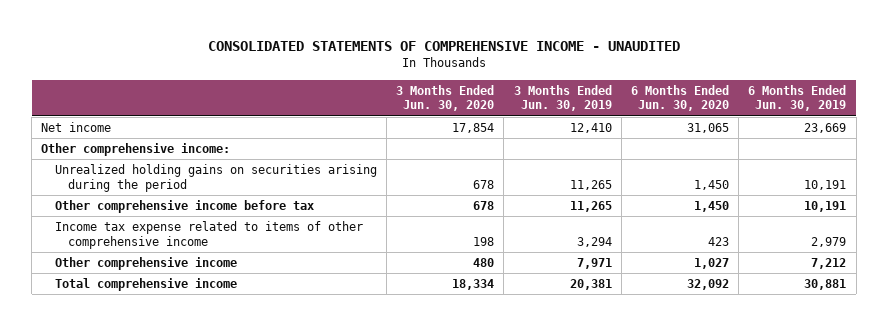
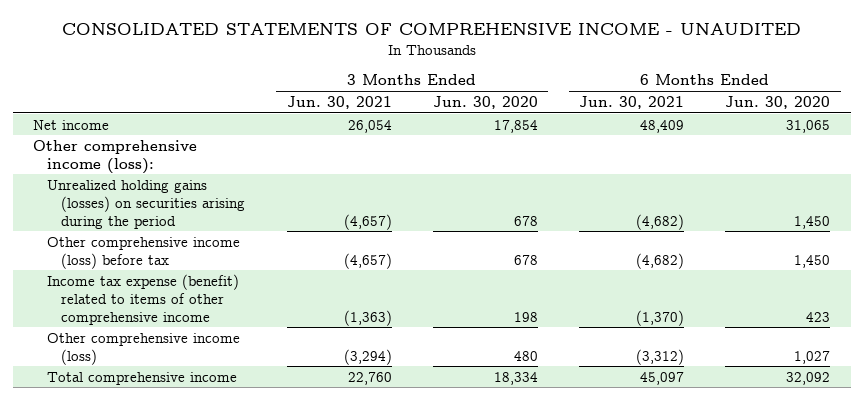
- | 3 Months Ended Jun. 30, 2020 | 3 Months Ended Jun. 30, 2019 | 6 Months Ended Jun. 30, 2020 | 6 Months Ended Jun. 30, 2019
+ | 3 Months Ended Jun. 30, 2021 | 3 Months Ended Jun. 30, 2020 | 6 Months Ended Jun. 30, 2021 | 6 Months Ended Jun. 30, 2020
- Other comprehensive income:
- Unrealized holding gains on securities arising during the period | 678 | 11,265 | 1,450 | 10,191
- Other comprehensive income before tax | 678 | 11,265 | 1,450 | 10,191
- Income tax expense related to items of other comprehensive income | 198 | 3,294 | 423 | 2,979
- Other comprehensive income | 480 | 7,971 | 1,027 | 7,212
+ Other comprehensive income (loss):
+ Unrealized holding gains (losses) on securities arising during the period | (4,657) | 678 | (4,682) | 1,450
+ Other comprehensive income (loss) before tax | (4,657) | 678 | (4,682) | 1,450
+ Income tax expense (benefit) related to items of other comprehensive income | (1,363) | 198 | (1,370) | 423
+ Other comprehensive income (loss) | (3,294) | 480 | (3,312) | 1,027

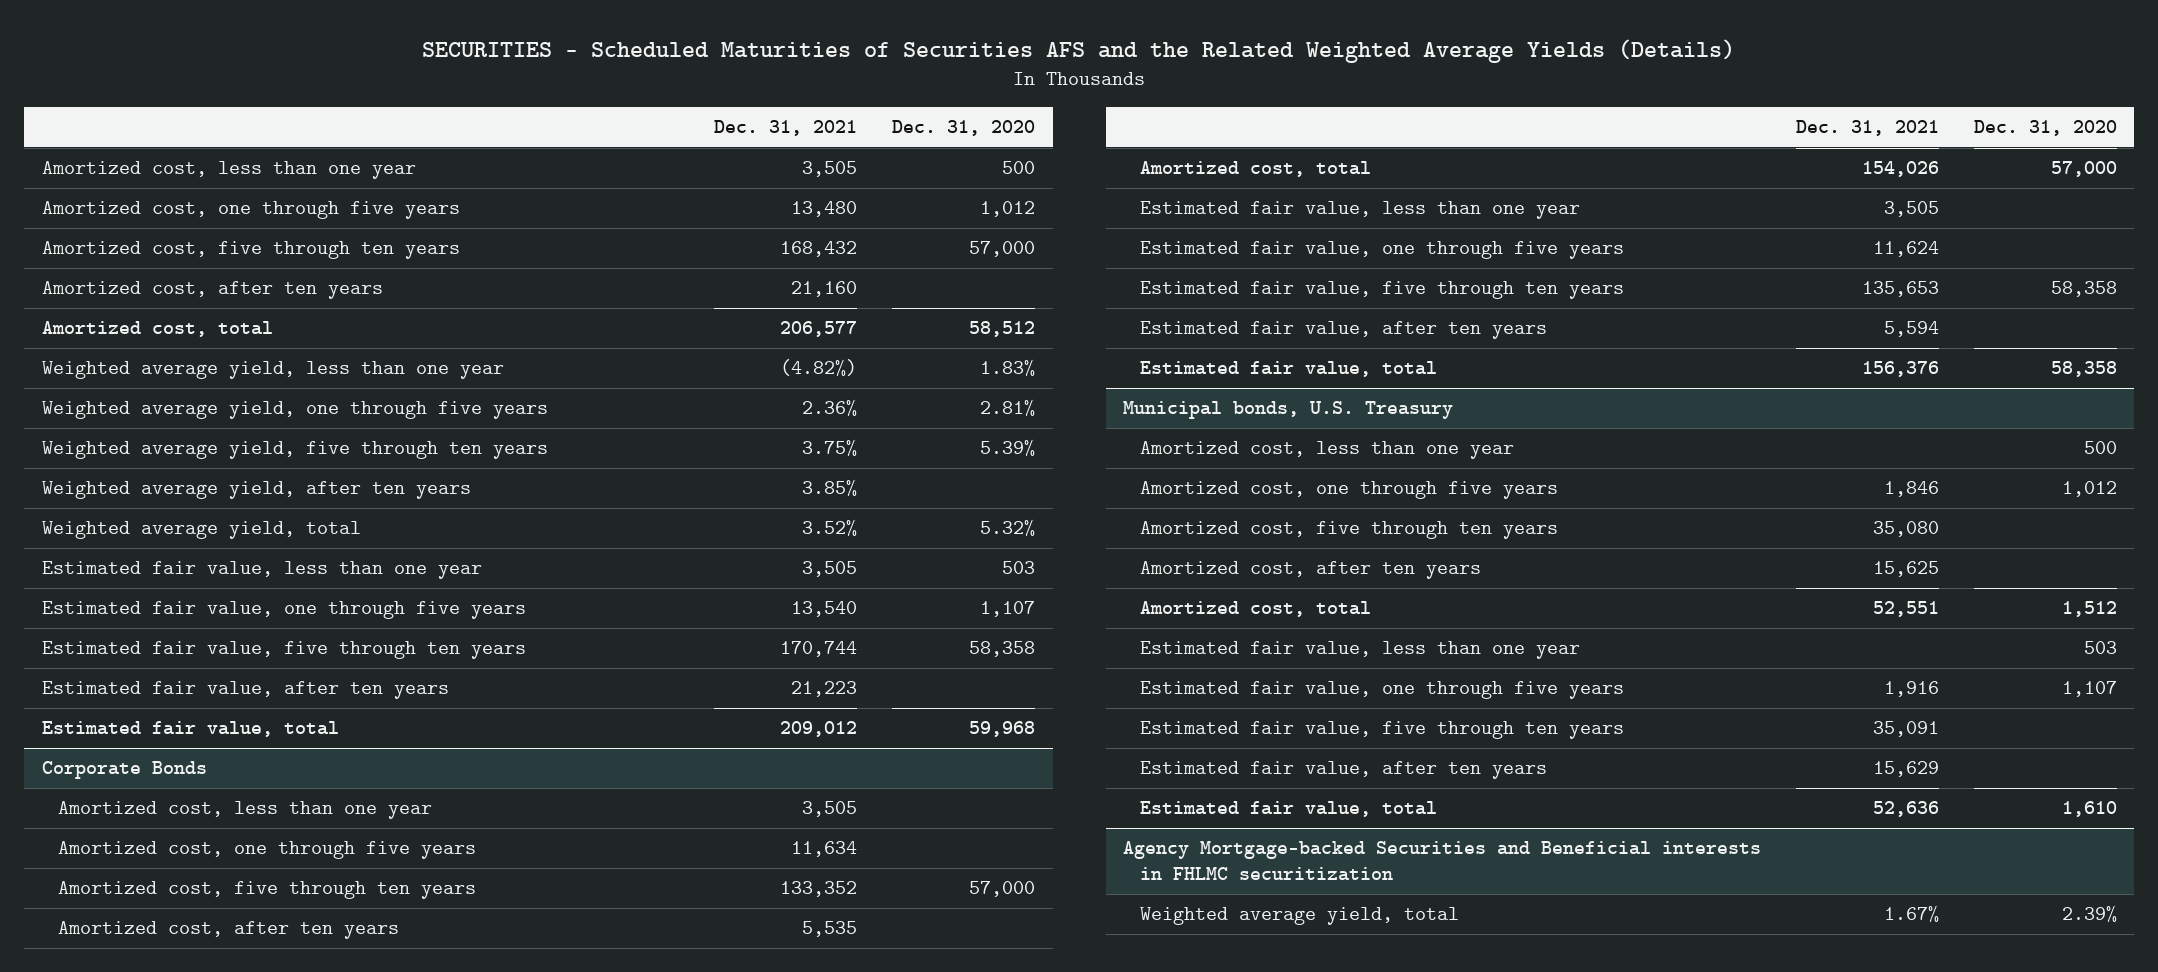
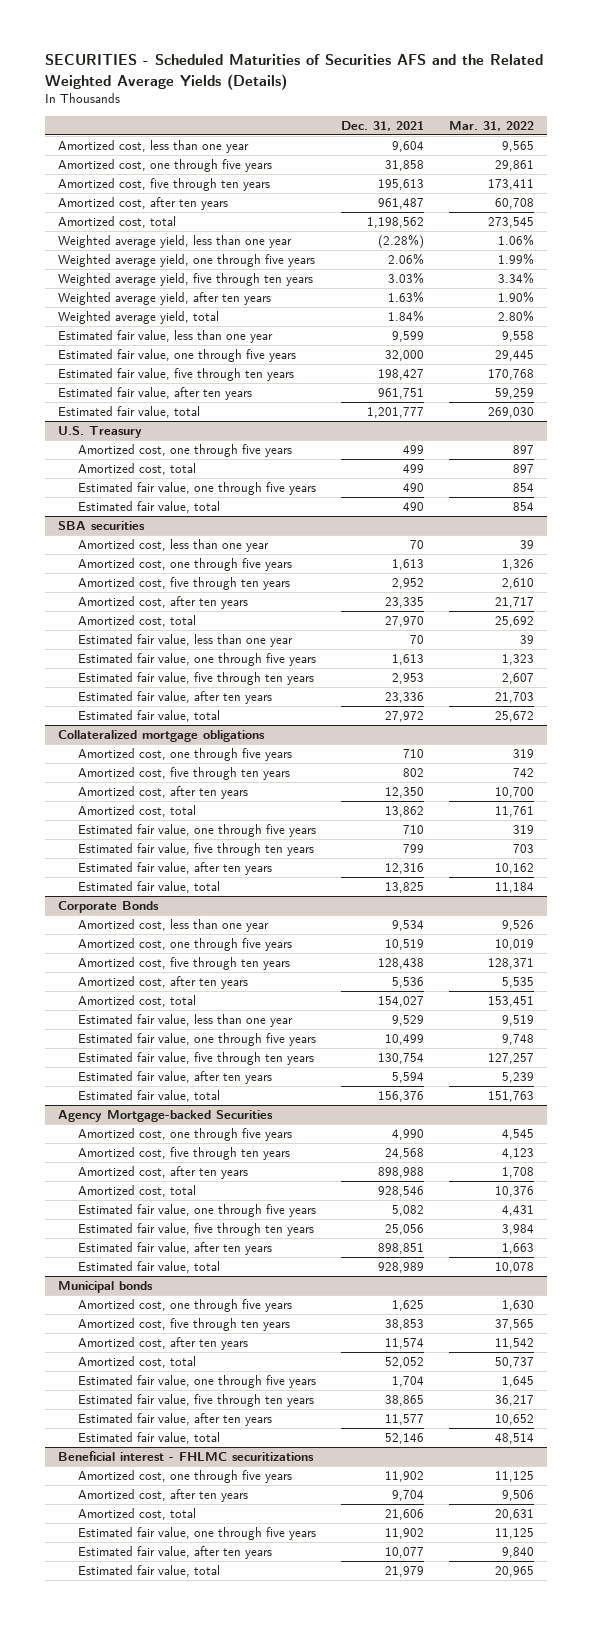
- | Dec. 31, 2021 | Dec. 31, 2020
+ | Dec. 31, 2021 | Mar. 31, 2022
- Amortized cost, less than one year | 3,505 | 500
- Amortized cost, one through five years | 13,480 | 1,012
- Amortized cost, five through ten years | 168,432 | 57,000
- Amortized cost, after ten years | 21,160 |
- Amortized cost, total | 206,577 | 58,512
- Weighted average yield, less than one year | (4.82%) | 1.83%
- Weighted average yield, one through five years | 2.36% | 2.81%
- Weighted average yield, five through ten years | 3.75% | 5.39%
- Weighted average yield, after ten years | 3.85% |
- Weighted average yield, total | 3.52% | 5.32%
- Estimated fair value, less than one year | 3,505 | 503
- Estimated fair value, one through five years | 13,540 | 1,107
- Estimated fair value, five through ten years | 170,744 | 58,358
- Estimated fair value, after ten years | 21,223 |
- Estimated fair value, total | 209,012 | 59,968
+ Amortized cost, less than one year | 9,604 | 9,565
+ Amortized cost, one through five years | 31,858 | 29,861
+ Amortized cost, five through ten years | 195,613 | 173,411
+ Amortized cost, after ten years | 961,487 | 60,708
+ Amortized cost, total | 1,198,562 | 273,545
+ Weighted average yield, less than one year | (2.28%) | 1.06%
+ Weighted average yield, one through five years | 2.06% | 1.99%
+ Weighted average yield, five through ten years | 3.03% | 3.34%
+ Weighted average yield, after ten years | 1.63% | 1.90%
+ Weighted average yield, total | 1.84% | 2.80%
+ Estimated fair value, less than one year | 9,599 | 9,558
+ Estimated fair value, one through five years | 32,000 | 29,445
+ Estimated fair value, five through ten years | 198,427 | 170,768
+ Estimated fair value, after ten years | 961,751 | 59,259
+ Estimated fair value, total | 1,201,777 | 269,030
+ U.S. Treasury
+ Amortized cost, one through five years | 499 | 897
+ Amortized cost, total | 499 | 897
+ Estimated fair value, one through five years | 490 | 854
+ Estimated fair value, total | 490 | 854
+ SBA securities
+ Amortized cost, less than one year | 70 | 39
+ Amortized cost, one through five years | 1,613 | 1,326
+ Amortized cost, five through ten years | 2,952 | 2,610
+ Amortized cost, after ten years | 23,335 | 21,717
+ Amortized cost, total | 27,970 | 25,692
+ Estimated fair value, less than one year | 70 | 39
+ Estimated fair value, one through five years | 1,613 | 1,323
+ Estimated fair value, five through ten years | 2,953 | 2,607
+ Estimated fair value, after ten years | 23,336 | 21,703
+ Estimated fair value, total | 27,972 | 25,672
+ Collateralized mortgage obligations
+ Amortized cost, one through five years | 710 | 319
+ Amortized cost, five through ten years | 802 | 742
+ Amortized cost, after ten years | 12,350 | 10,700
+ Amortized cost, total | 13,862 | 11,761
+ Estimated fair value, one through five years | 710 | 319
+ Estimated fair value, five through ten years | 799 | 703
+ Estimated fair value, after ten years | 12,316 | 10,162
+ Estimated fair value, total | 13,825 | 11,184
@ Corporate Bonds
- Amortized cost, less than one year | 3,505 |
- Amortized cost, one through five years | 11,634 |
- Amortized cost, five through ten years | 133,352 | 57,000
- Amortized cost, after ten years | 5,535 |
- Amortized cost, total | 154,026 | 57,000
- Estimated fair value, less than one year | 3,505 |
- Estimated fair value, one through five years | 11,624 |
- Estimated fair value, five through ten years | 135,653 | 58,358
+ Amortized cost, less than one year | 9,534 | 9,526
+ Amortized cost, one through five years | 10,519 | 10,019
+ Amortized cost, five through ten years | 128,438 | 128,371
+ Amortized cost, after ten years | 5,536 | 5,535
+ Amortized cost, total | 154,027 | 153,451
+ Estimated fair value, less than one year | 9,529 | 9,519
+ Estimated fair value, one through five years | 10,499 | 9,748
+ Estimated fair value, five through ten years | 130,754 | 127,257
- Municipal bonds, U.S. Treasury
- Amortized cost, less than one year | | 500
- Amortized cost, one through five years | 1,846 | 1,012
- Amortized cost, five through ten years | 35,080 |
- Amortized cost, after ten years | 15,625 |
- Amortized cost, total | 52,551 | 1,512
- Estimated fair value, less than one year | | 503
- Estimated fair value, one through five years | 1,916 | 1,107
- Estimated fair value, five through ten years | 35,091 |
- Estimated fair value, after ten years | 15,629 |
- Estimated fair value, total | 52,636 | 1,610
- Agency Mortgage-backed Securities and Beneficial interests in FHLMC securitization
- Weighted average yield, total | 1.67% | 2.39%
+ Agency Mortgage-backed Securities
+ Amortized cost, one through five years | 4,990 | 4,545
+ Amortized cost, five through ten years | 24,568 | 4,123
+ Amortized cost, after ten years | 898,988 | 1,708
+ Amortized cost, total | 928,546 | 10,376
+ Estimated fair value, one through five years | 5,082 | 4,431
+ Estimated fair value, five through ten years | 25,056 | 3,984
+ Estimated fair value, after ten years | 898,851 | 1,663
+ Estimated fair value, total | 928,989 | 10,078
+ Municipal bonds
+ Amortized cost, one through five years | 1,625 | 1,630
+ Amortized cost, five through ten years | 38,853 | 37,565
+ Amortized cost, after ten years | 11,574 | 11,542
+ Amortized cost, total | 52,052 | 50,737
+ Estimated fair value, one through five years | 1,704 | 1,645
+ Estimated fair value, five through ten years | 38,865 | 36,217
+ Estimated fair value, after ten years | 11,577 | 10,652
+ Estimated fair value, total | 52,146 | 48,514
+ Beneficial interest - FHLMC securitizations
+ Amortized cost, one through five years | 11,902 | 11,125
+ Amortized cost, after ten years | 9,704 | 9,506
+ Amortized cost, total | 21,606 | 20,631
+ Estimated fair value, one through five years | 11,902 | 11,125
+ Estimated fair value, after ten years | 10,077 | 9,840
+ Estimated fair value, total | 21,979 | 20,965

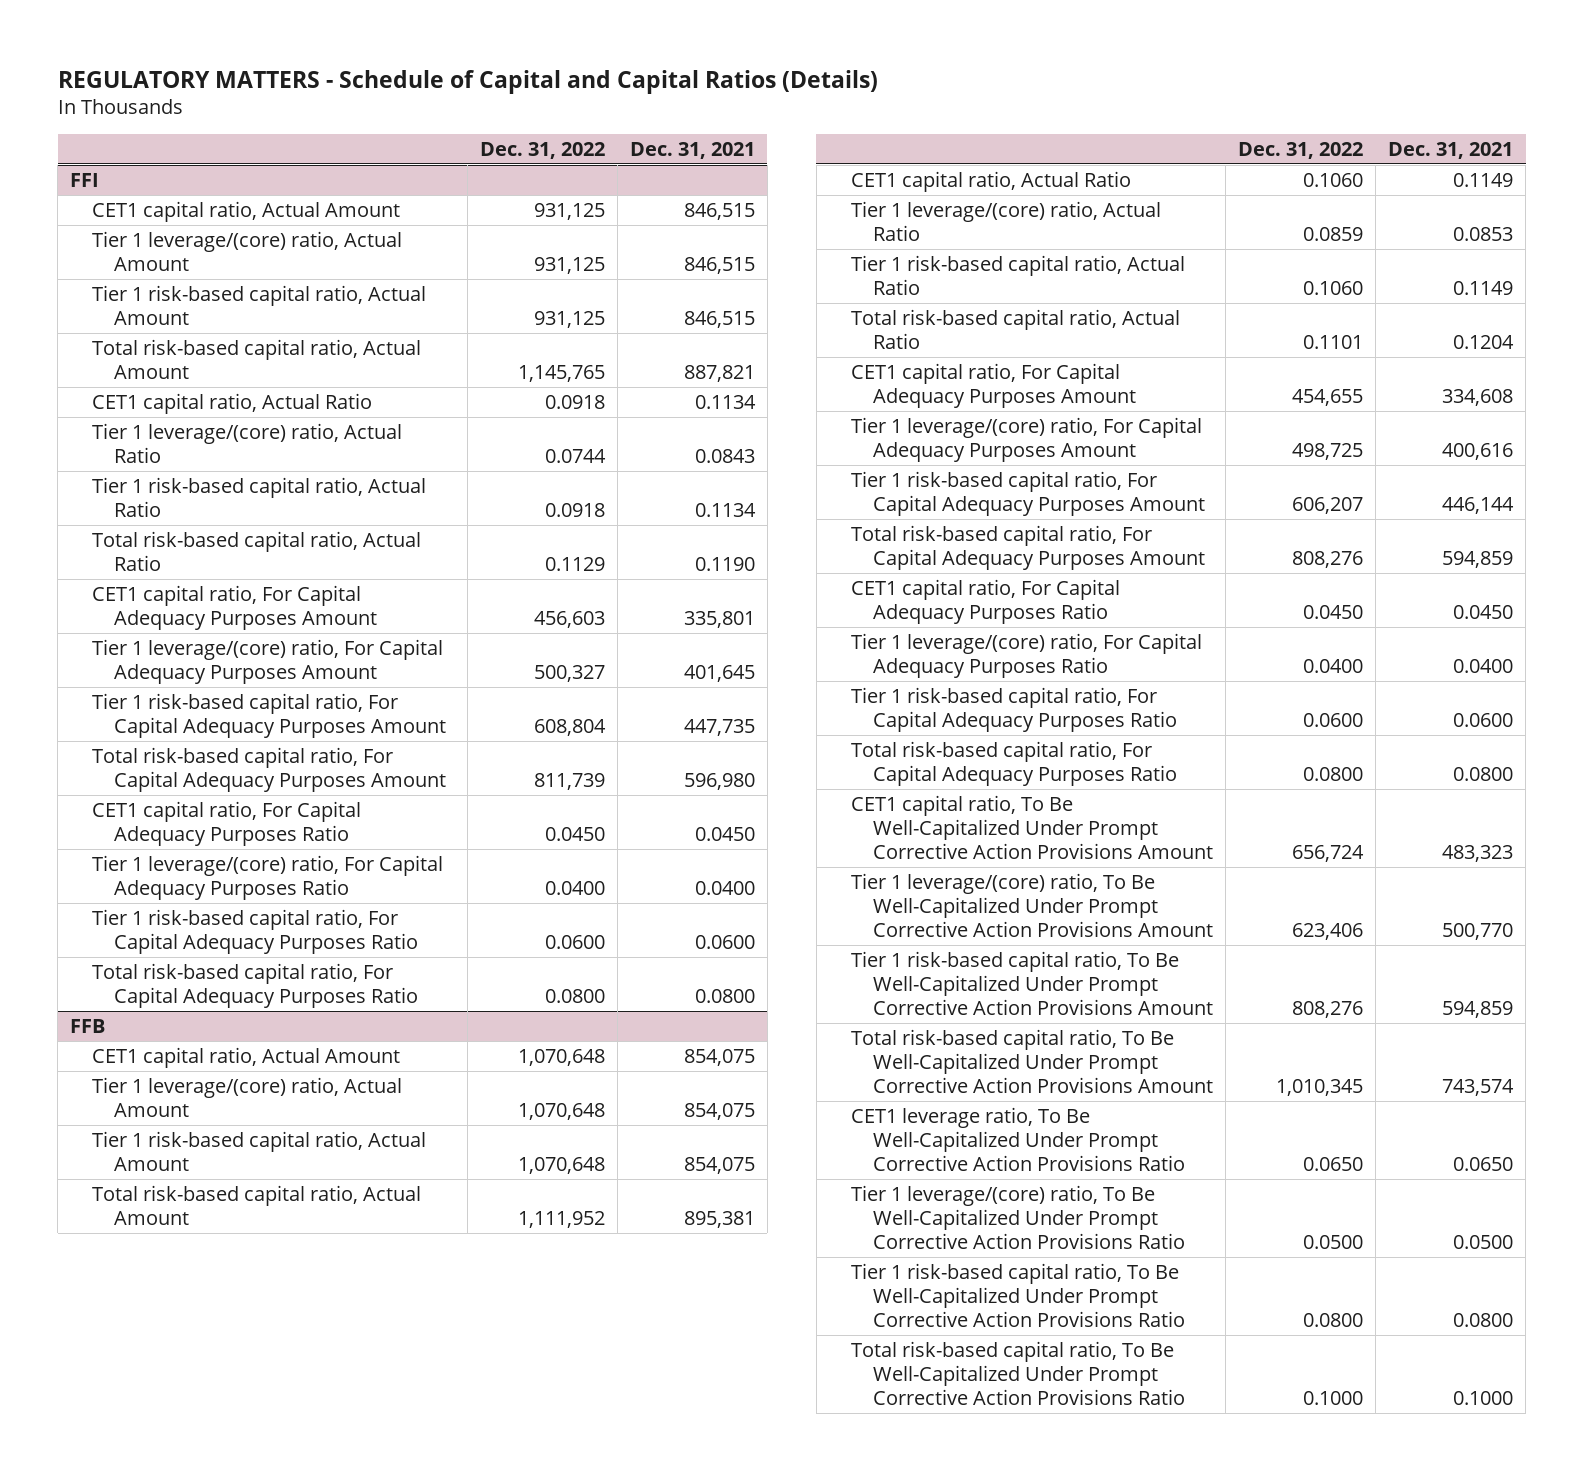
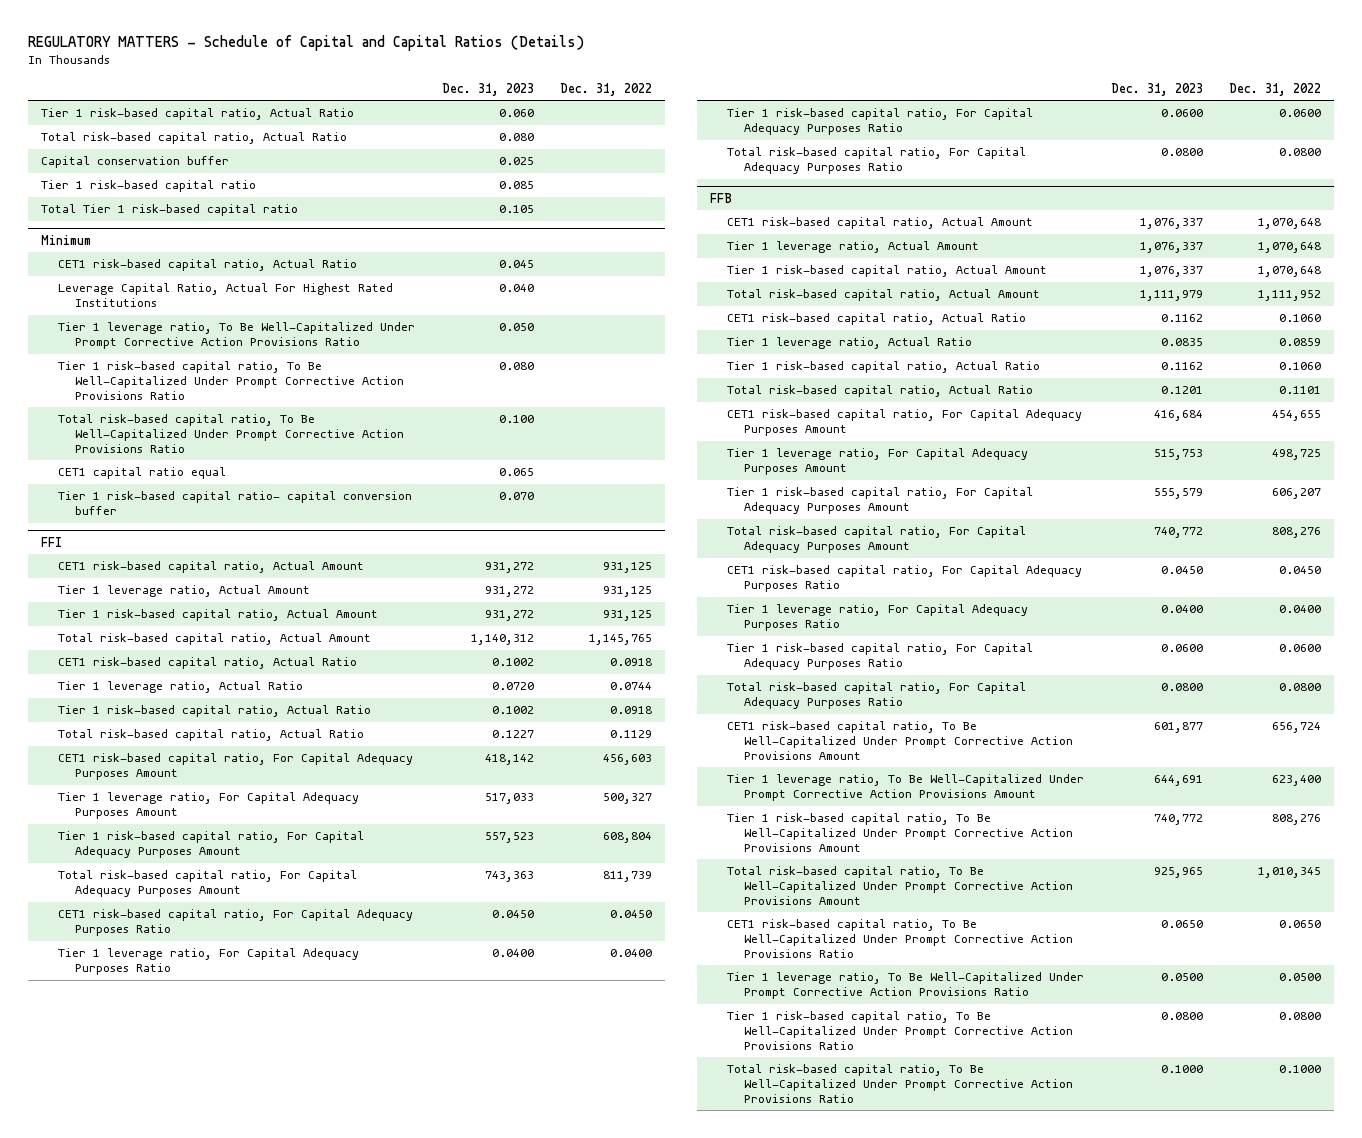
- | Dec. 31, 2022 | Dec. 31, 2021
+ | Dec. 31, 2023 | Dec. 31, 2022
+ Tier 1 risk-based capital ratio, Actual Ratio | 0.060 |
+ Total risk-based capital ratio, Actual Ratio | 0.080 |
+ Capital conservation buffer | 0.025 |
+ Tier 1 risk-based capital ratio | 0.085 |
+ Total Tier 1 risk-based capital ratio | 0.105 |
+ Minimum
+ CET1 risk-based capital ratio, Actual Ratio | 0.045 |
+ Leverage Capital Ratio, Actual For Highest Rated Institutions | 0.040 |
+ Tier 1 leverage ratio, To Be Well-Capitalized Under Prompt Corrective Action Provisions Ratio | 0.050 |
+ Tier 1 risk-based capital ratio, To Be Well-Capitalized Under Prompt Corrective Action Provisions Ratio | 0.080 |
+ Total risk-based capital ratio, To Be Well-Capitalized Under Prompt Corrective Action Provisions Ratio | 0.100 |
+ CET1 capital ratio equal | 0.065 |
+ Tier 1 risk-based capital ratio- capital conversion buffer | 0.070 |
@ FFI
- CET1 capital ratio, Actual Amount | 931,125 | 846,515
- Tier 1 leverage/(core) ratio, Actual Amount | 931,125 | 846,515
+ CET1 risk-based capital ratio, Actual Amount | 931,272 | 931,125
+ Tier 1 leverage ratio, Actual Amount | 931,272 | 931,125
- CET1 capital ratio, Actual Ratio | 0.0918 | 0.1134
- Tier 1 leverage/(core) ratio, Actual Ratio | 0.0744 | 0.0843
+ CET1 risk-based capital ratio, Actual Ratio | 0.1002 | 0.0918
+ Tier 1 leverage ratio, Actual Ratio | 0.0720 | 0.0744
- CET1 capital ratio, For Capital Adequacy Purposes Amount | 456,603 | 335,801
- Tier 1 leverage/(core) ratio, For Capital Adequacy Purposes Amount | 500,327 | 401,645
+ CET1 risk-based capital ratio, For Capital Adequacy Purposes Amount | 418,142 | 456,603
+ Tier 1 leverage ratio, For Capital Adequacy Purposes Amount | 517,033 | 500,327
- CET1 capital ratio, For Capital Adequacy Purposes Ratio | 0.0450 | 0.0450
- Tier 1 leverage/(core) ratio, For Capital Adequacy Purposes Ratio | 0.0400 | 0.0400
+ CET1 risk-based capital ratio, For Capital Adequacy Purposes Ratio | 0.0450 | 0.0450
+ Tier 1 leverage ratio, For Capital Adequacy Purposes Ratio | 0.0400 | 0.0400
@ FFB
- CET1 capital ratio, Actual Amount | 1,070,648 | 854,075
- Tier 1 leverage/(core) ratio, Actual Amount | 1,070,648 | 854,075
+ CET1 risk-based capital ratio, Actual Amount | 1,076,337 | 1,070,648
+ Tier 1 leverage ratio, Actual Amount | 1,076,337 | 1,070,648
- CET1 capital ratio, Actual Ratio | 0.1060 | 0.1149
- Tier 1 leverage/(core) ratio, Actual Ratio | 0.0859 | 0.0853
+ CET1 risk-based capital ratio, Actual Ratio | 0.1162 | 0.1060
+ Tier 1 leverage ratio, Actual Ratio | 0.0835 | 0.0859
- CET1 capital ratio, For Capital Adequacy Purposes Amount | 454,655 | 334,608
- Tier 1 leverage/(core) ratio, For Capital Adequacy Purposes Amount | 498,725 | 400,616
+ CET1 risk-based capital ratio, For Capital Adequacy Purposes Amount | 416,684 | 454,655
+ Tier 1 leverage ratio, For Capital Adequacy Purposes Amount | 515,753 | 498,725
- CET1 capital ratio, For Capital Adequacy Purposes Ratio | 0.0450 | 0.0450
- Tier 1 leverage/(core) ratio, For Capital Adequacy Purposes Ratio | 0.0400 | 0.0400
+ CET1 risk-based capital ratio, For Capital Adequacy Purposes Ratio | 0.0450 | 0.0450
+ Tier 1 leverage ratio, For Capital Adequacy Purposes Ratio | 0.0400 | 0.0400
- CET1 capital ratio, To Be Well-Capitalized Under Prompt Corrective Action Provisions Amount | 656,724 | 483,323
- Tier 1 leverage/(core) ratio, To Be Well-Capitalized Under Prompt Corrective Action Provisions Amount | 623,406 | 500,770
+ CET1 risk-based capital ratio, To Be Well-Capitalized Under Prompt Corrective Action Provisions Amount | 601,877 | 656,724
+ Tier 1 leverage ratio, To Be Well-Capitalized Under Prompt Corrective Action Provisions Amount | 644,691 | 623,400
- CET1 leverage ratio, To Be Well-Capitalized Under Prompt Corrective Action Provisions Ratio | 0.0650 | 0.0650
- Tier 1 leverage/(core) ratio, To Be Well-Capitalized Under Prompt Corrective Action Provisions Ratio | 0.0500 | 0.0500
+ CET1 risk-based capital ratio, To Be Well-Capitalized Under Prompt Corrective Action Provisions Ratio | 0.0650 | 0.0650
+ Tier 1 leverage ratio, To Be Well-Capitalized Under Prompt Corrective Action Provisions Ratio | 0.0500 | 0.0500

